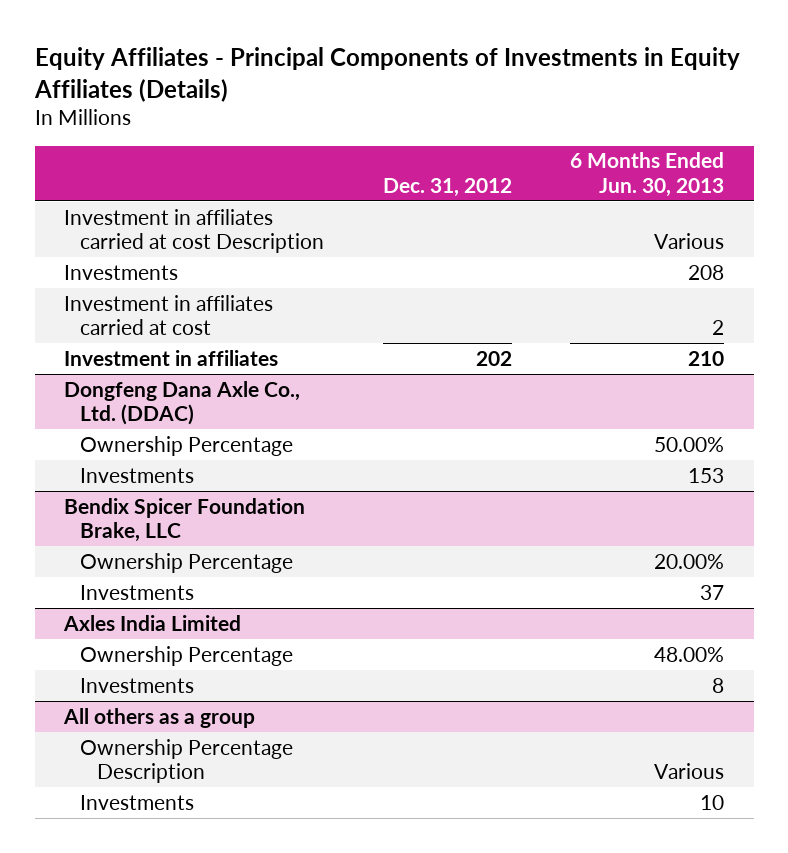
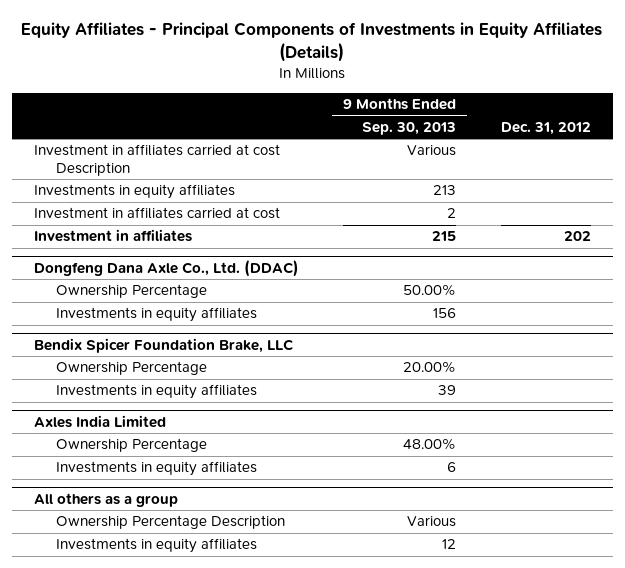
- | Dec. 31, 2012 | 6 Months Ended Jun. 30, 2013
+ | 9 Months Ended Sep. 30, 2013 | Dec. 31, 2012
- Investments | | 208
+ Investments in equity affiliates | 213 |
@ Dongfeng Dana Axle Co., Ltd. (DDAC)
- Investments | | 153
+ Investments in equity affiliates | 156 |
@ Bendix Spicer Foundation Brake, LLC
- Investments | | 37
+ Investments in equity affiliates | 39 |
@ Axles India Limited
- Investments | | 8
+ Investments in equity affiliates | 6 |
@ All others as a group
- Investments | | 10
+ Investments in equity affiliates | 12 |

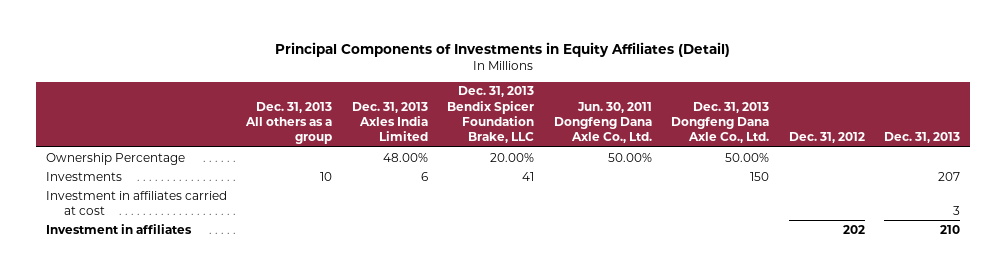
- Equity Affiliates - Principal Components of Investments in Equity Affiliates (Details)
+ Principal Components of Investments in Equity Affiliates (Detail)
- | 9 Months Ended Sep. 30, 2013 | Dec. 31, 2012
+ | Dec. 31, 2013 All others as a group | Dec. 31, 2013 Axles India Limited | Dec. 31, 2013 Bendix Spicer Foundation Brake, LLC | Jun. 30, 2011 Dongfeng Dana Axle Co., Ltd. | Dec. 31, 2013 Dongfeng Dana Axle Co., Ltd. | Dec. 31, 2012 | Dec. 31, 2013
- Investment in affiliates carried at cost Description | Various |
- Investments in equity affiliates | 213 |
+ Ownership Percentage | | 48.00% | 20.00% | 50.00% | 50.00% | |
+ Investments | 10 | 6 | 41 | | 150 | | 207
- Dongfeng Dana Axle Co., Ltd. (DDAC)
- Ownership Percentage | 50.00% |
- Investments in equity affiliates | 156 |
- Bendix Spicer Foundation Brake, LLC
- Ownership Percentage | 20.00% |
- Investments in equity affiliates | 39 |
- Axles India Limited
- Ownership Percentage | 48.00% |
- Investments in equity affiliates | 6 |
- All others as a group
- Ownership Percentage Description | Various |
- Investments in equity affiliates | 12 |

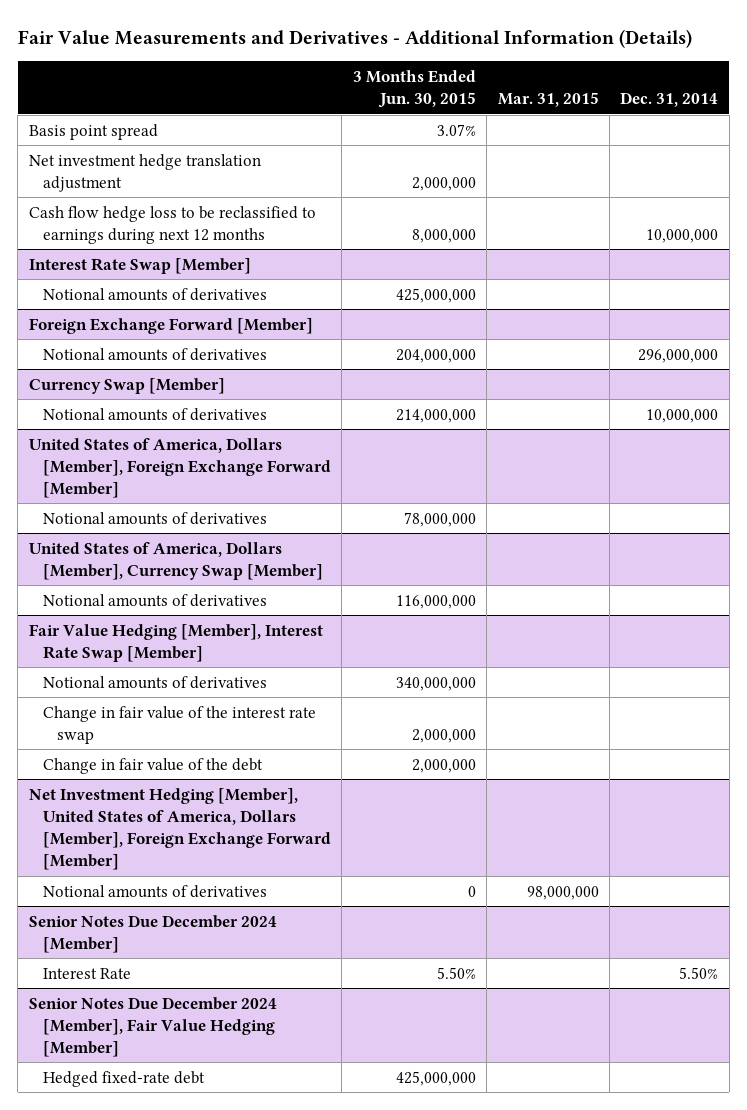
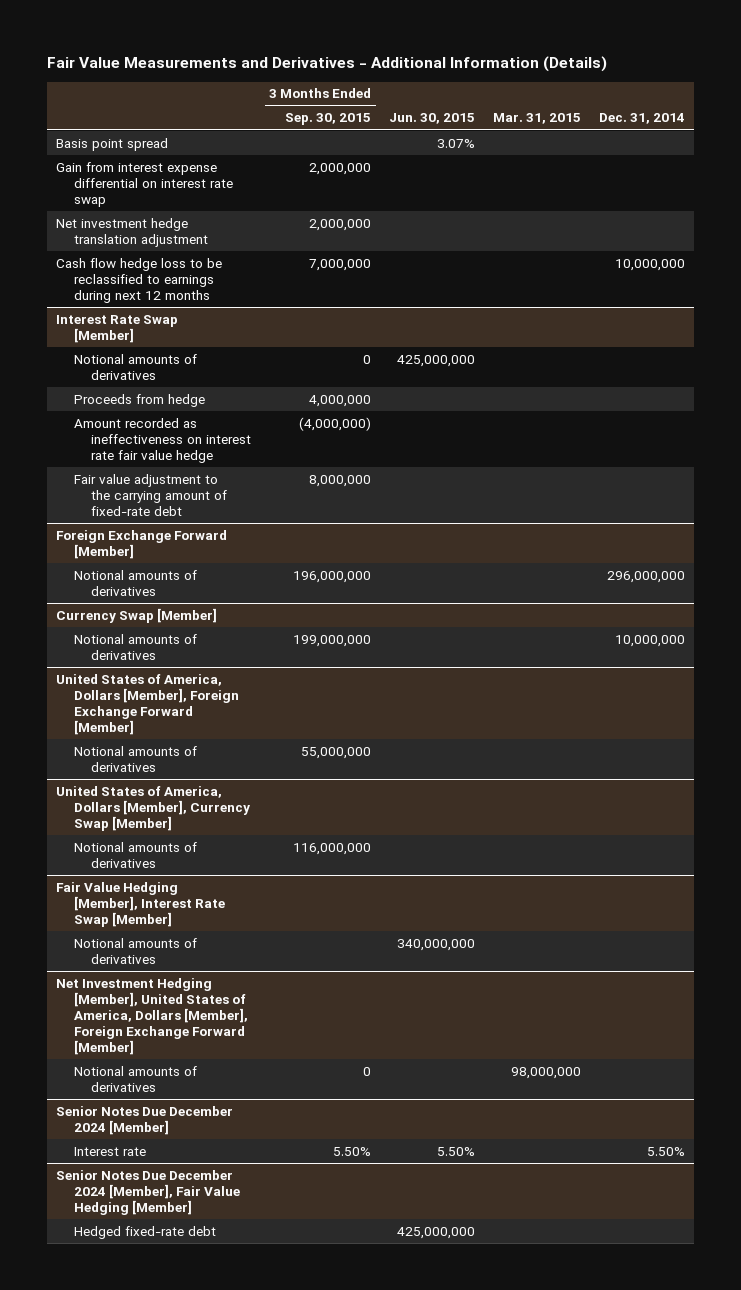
- | 3 Months Ended Jun. 30, 2015 | Mar. 31, 2015 | Dec. 31, 2014
+ | 3 Months Ended Sep. 30, 2015 | Jun. 30, 2015 | Mar. 31, 2015 | Dec. 31, 2014
+ Gain from interest expense differential on interest rate swap | 2,000,000 | | |
@ Interest Rate Swap [Member]
+ Proceeds from hedge | 4,000,000 | | |
+ Amount recorded as ineffectiveness on interest rate fair value hedge | (4,000,000) | | |
+ Fair value adjustment to the carrying amount of fixed-rate debt | 8,000,000 | | |
@ Fair Value Hedging [Member], Interest Rate Swap [Member]
- Change in fair value of the interest rate swap | 2,000,000 | |
- Change in fair value of the debt | 2,000,000 | |
@ Senior Notes Due December 2024 [Member]
- Interest Rate | 5.50% | | 5.50%
+ Interest rate | 5.50% | 5.50% | | 5.50%

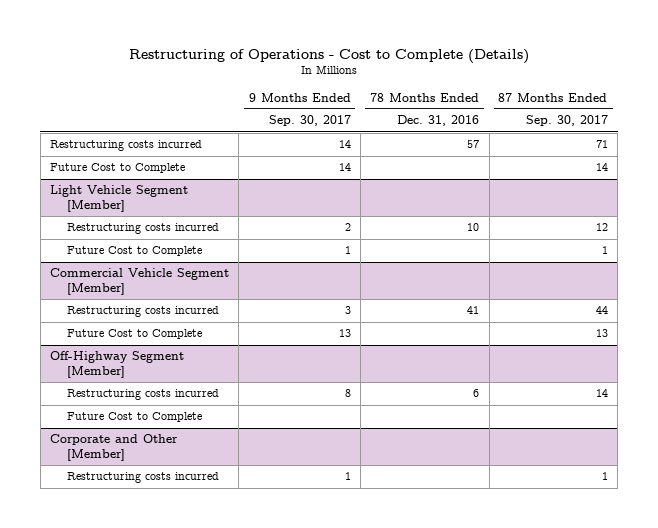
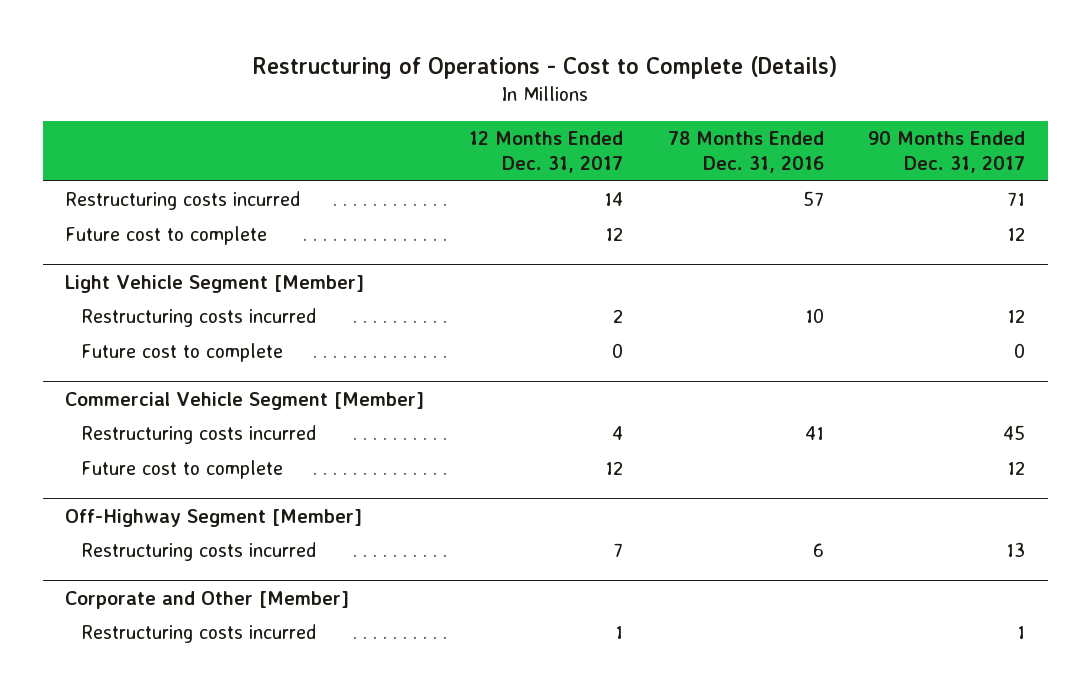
- | 9 Months Ended Sep. 30, 2017 | 78 Months Ended Dec. 31, 2016 | 87 Months Ended Sep. 30, 2017
+ | 12 Months Ended Dec. 31, 2017 | 78 Months Ended Dec. 31, 2016 | 90 Months Ended Dec. 31, 2017
- Future Cost to Complete | 14 | | 14
+ Future cost to complete | 12 | | 12
@ Light Vehicle Segment [Member]
- Future Cost to Complete | 1 | | 1
+ Future cost to complete | 0 | | 0
@ Commercial Vehicle Segment [Member]
- Future Cost to Complete | 13 | | 13
+ Future cost to complete | 12 | | 12
@ Off-Highway Segment [Member]
- Future Cost to Complete

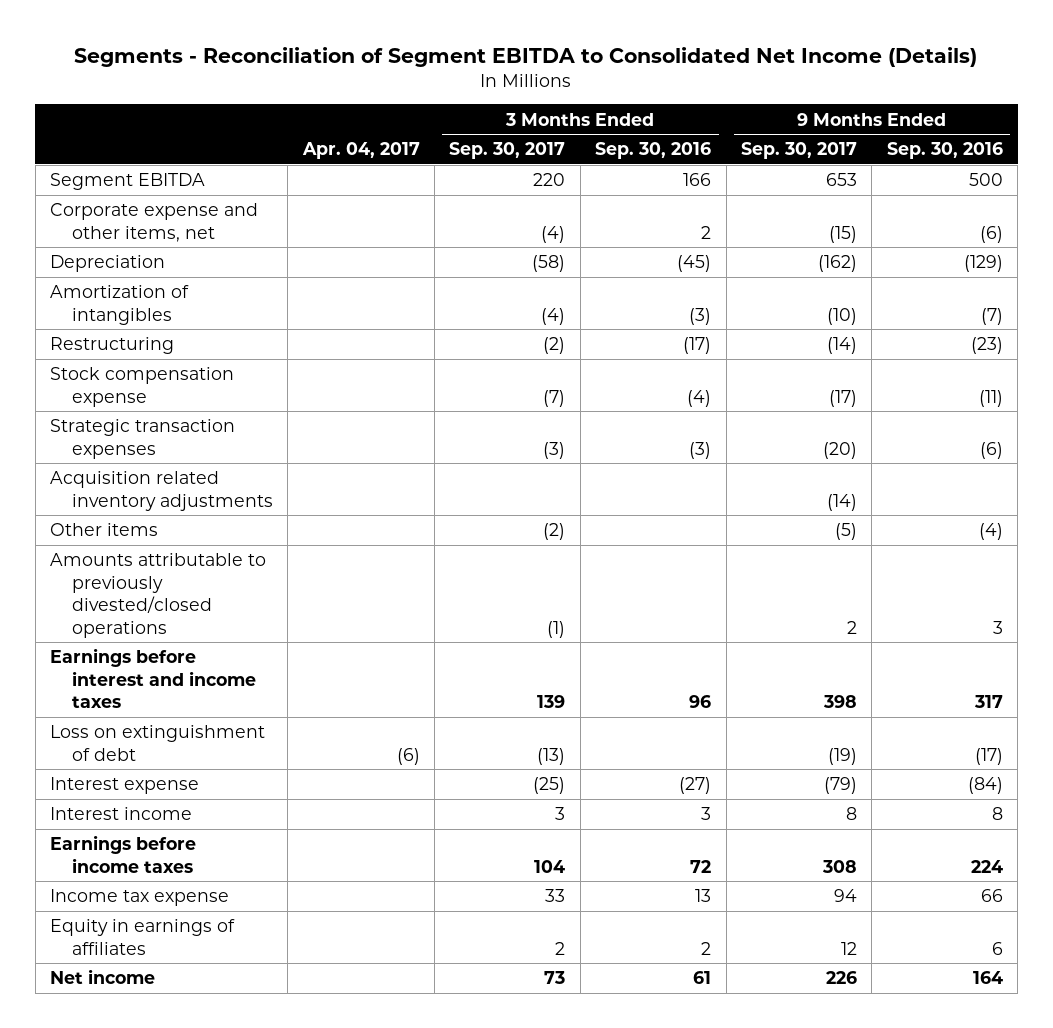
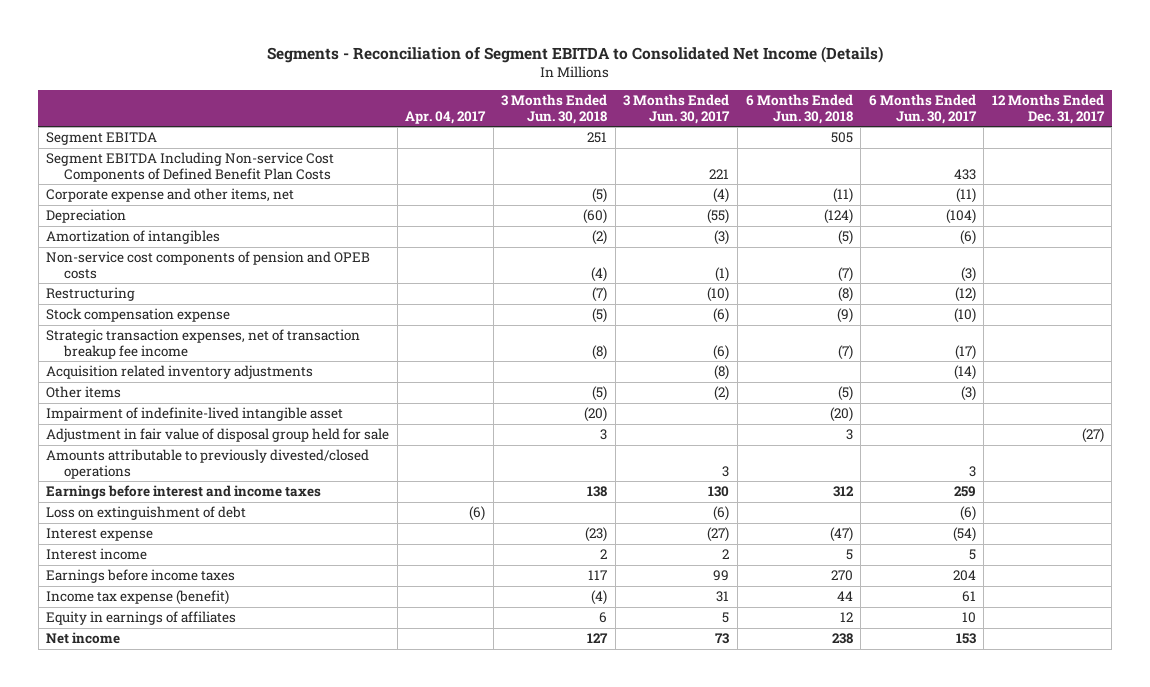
- | Apr. 04, 2017 | 3 Months Ended Sep. 30, 2017 | 3 Months Ended Sep. 30, 2016 | 9 Months Ended Sep. 30, 2017 | 9 Months Ended Sep. 30, 2016
+ | Apr. 04, 2017 | 3 Months Ended Jun. 30, 2018 | 3 Months Ended Jun. 30, 2017 | 6 Months Ended Jun. 30, 2018 | 6 Months Ended Jun. 30, 2017 | 12 Months Ended Dec. 31, 2017
+ Segment EBITDA Including Non-service Cost Components of Defined Benefit Plan Costs | | | 221 | | 433 |
+ Non-service cost components of pension and OPEB costs | | (4) | (1) | (7) | (3) |
- Strategic transaction expenses | | (3) | (3) | (20) | (6)
+ Strategic transaction expenses, net of transaction breakup fee income | | (8) | (6) | (7) | (17) |
+ Impairment of indefinite-lived intangible asset | | (20) | | (20) | |
+ Adjustment in fair value of disposal group held for sale | | 3 | | 3 | | (27)
- Income tax expense | | 33 | 13 | 94 | 66
+ Income tax expense (benefit) | | (4) | 31 | 44 | 61 |

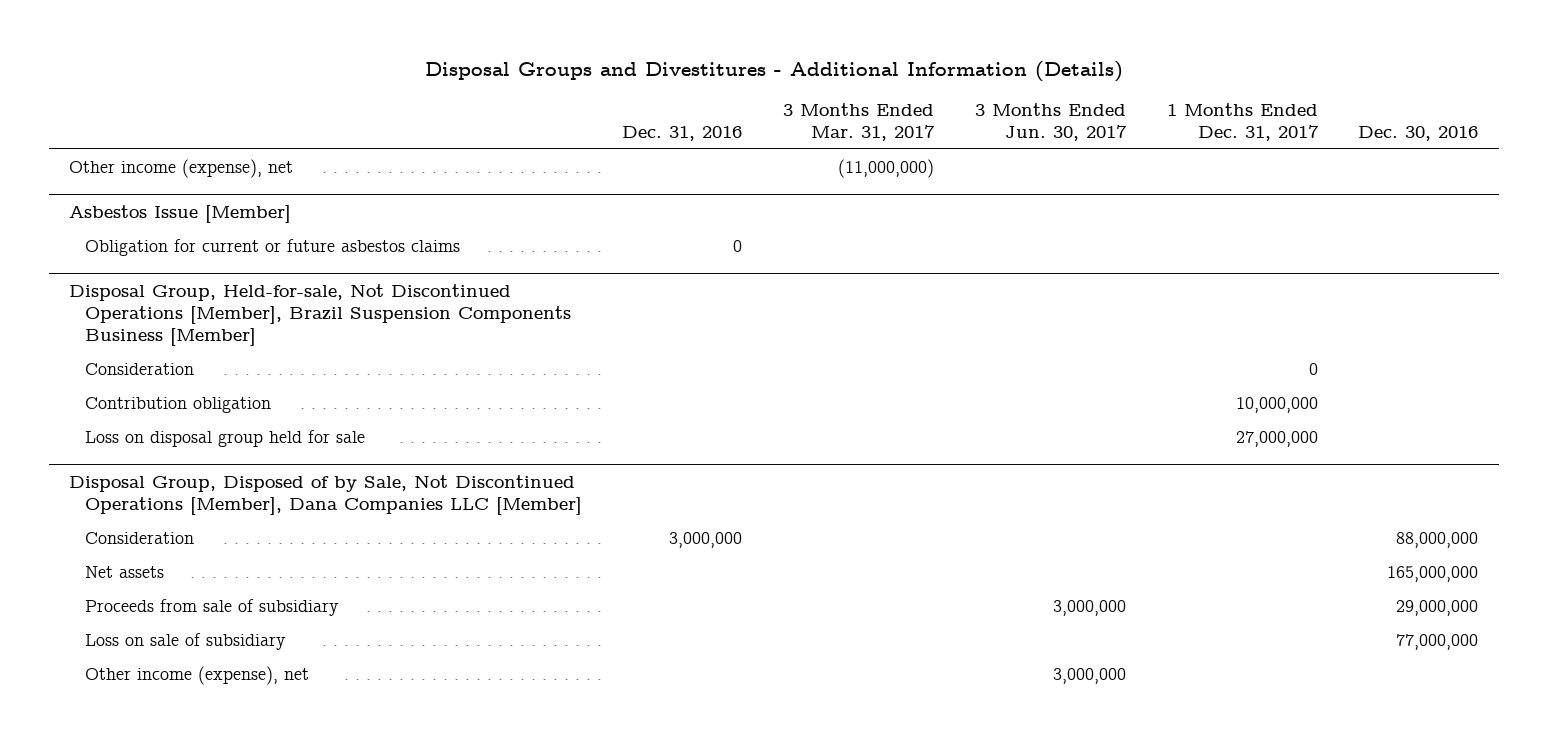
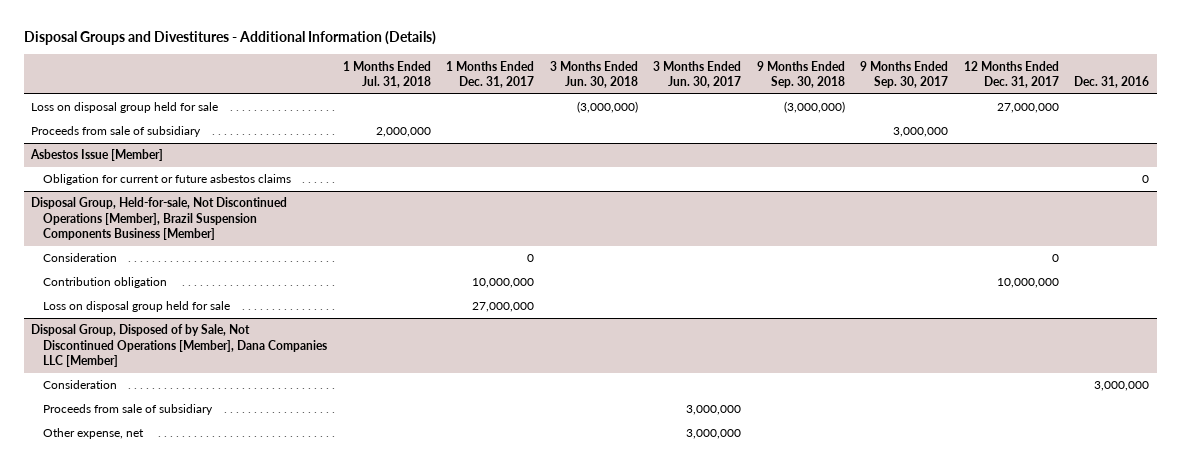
- | Dec. 31, 2016 | 3 Months Ended Mar. 31, 2017 | 3 Months Ended Jun. 30, 2017 | 1 Months Ended Dec. 31, 2017 | Dec. 30, 2016
+ | 1 Months Ended Jul. 31, 2018 | 1 Months Ended Dec. 31, 2017 | 3 Months Ended Jun. 30, 2018 | 3 Months Ended Jun. 30, 2017 | 9 Months Ended Sep. 30, 2018 | 9 Months Ended Sep. 30, 2017 | 12 Months Ended Dec. 31, 2017 | Dec. 31, 2016
- Other income (expense), net | | (11,000,000) | | |
+ Loss on disposal group held for sale | | | (3,000,000) | | (3,000,000) | | 27,000,000 |
+ Proceeds from sale of subsidiary | 2,000,000 | | | | | 3,000,000 | |
@ Disposal Group, Disposed of by Sale, Not Discontinued Operations [Member], Dana Companies LLC [Member]
- Net assets | | | | | 165,000,000
- Loss on sale of subsidiary | | | | | 77,000,000
- Other income (expense), net | | | 3,000,000 | |
+ Other expense, net | | | | 3,000,000 | | | |

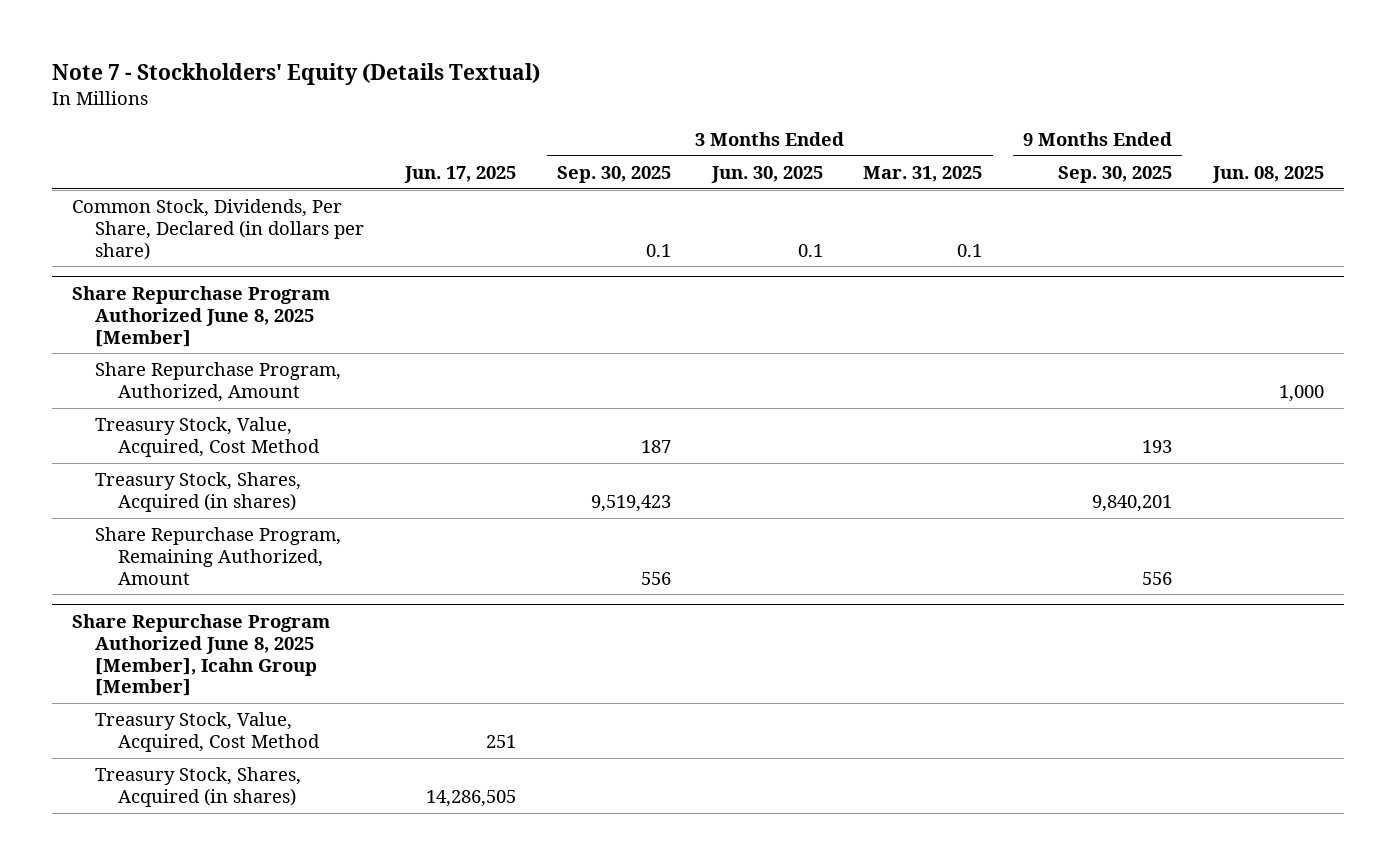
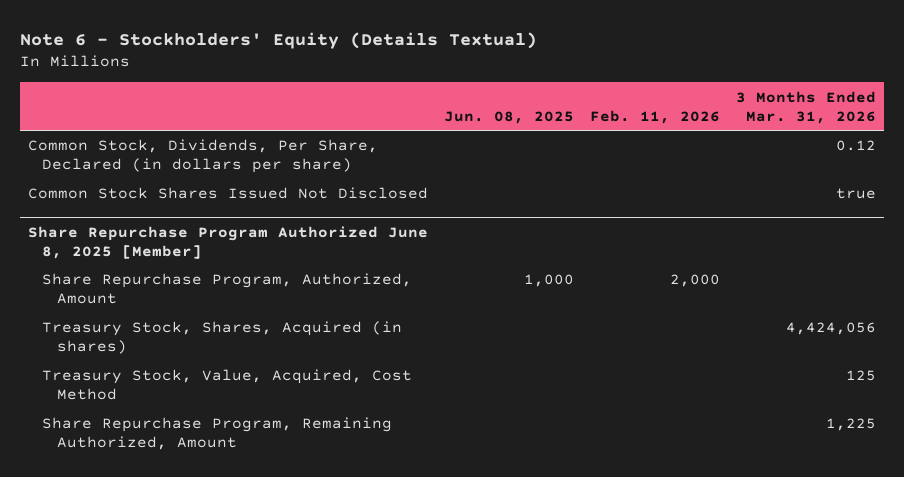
- Note 7 - Stockholders' Equity (Details Textual)
+ Note 6 - Stockholders' Equity (Details Textual)
- | Jun. 17, 2025 | 3 Months Ended Sep. 30, 2025 | 3 Months Ended Jun. 30, 2025 | 3 Months Ended Mar. 31, 2025 | 9 Months Ended Sep. 30, 2025 | Jun. 08, 2025
+ | Jun. 08, 2025 | Feb. 11, 2026 | 3 Months Ended Mar. 31, 2026
+ Common Stock Shares Issued Not Disclosed | | | true
@ Share Repurchase Program Authorized June 8, 2025 [Member]
moved down: Treasury Stock, Value, Acquired, Cost Method | | | 125
- Share Repurchase Program Authorized June 8, 2025 [Member], Icahn Group [Member]
- Treasury Stock, Value, Acquired, Cost Method | 251 | | | | |
- Treasury Stock, Shares, Acquired (in shares) | 14,286,505 | | | | |

